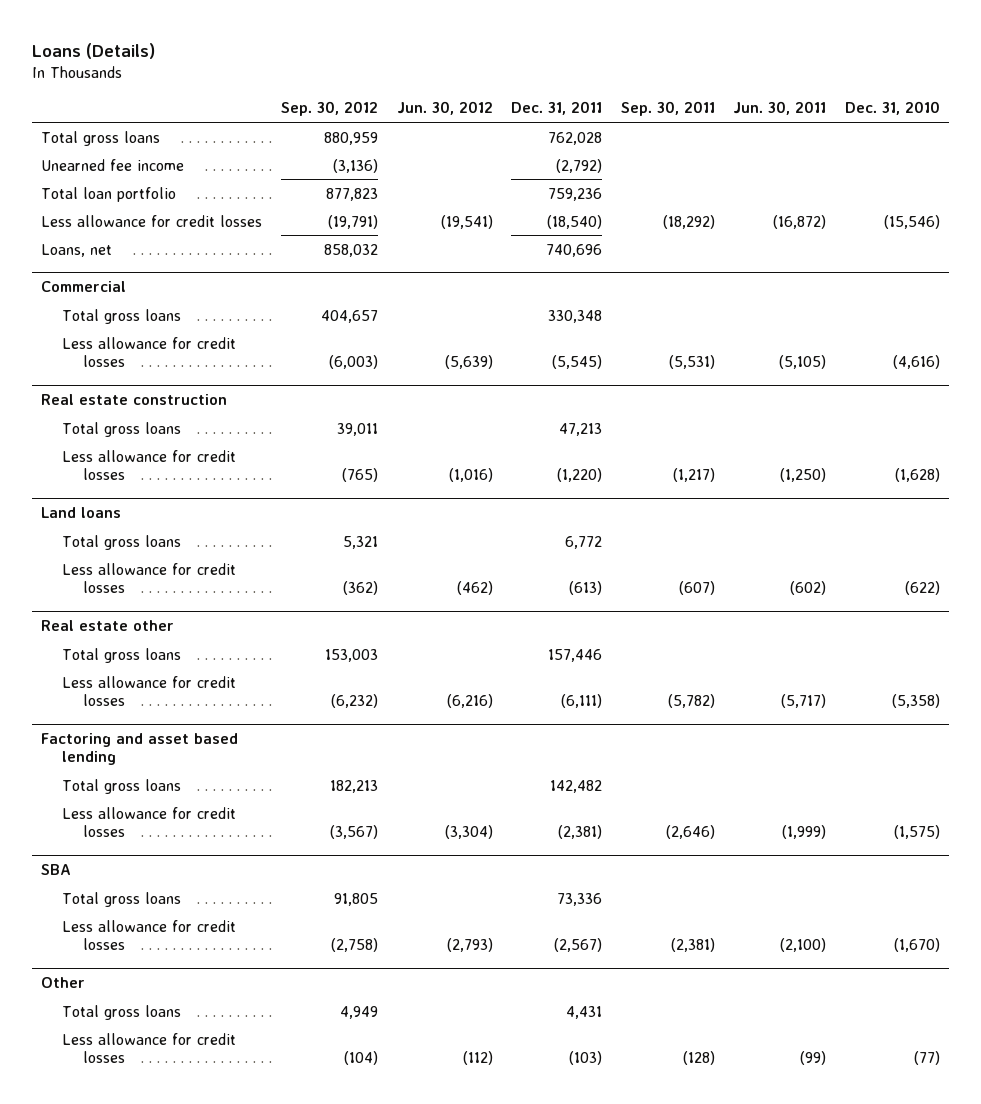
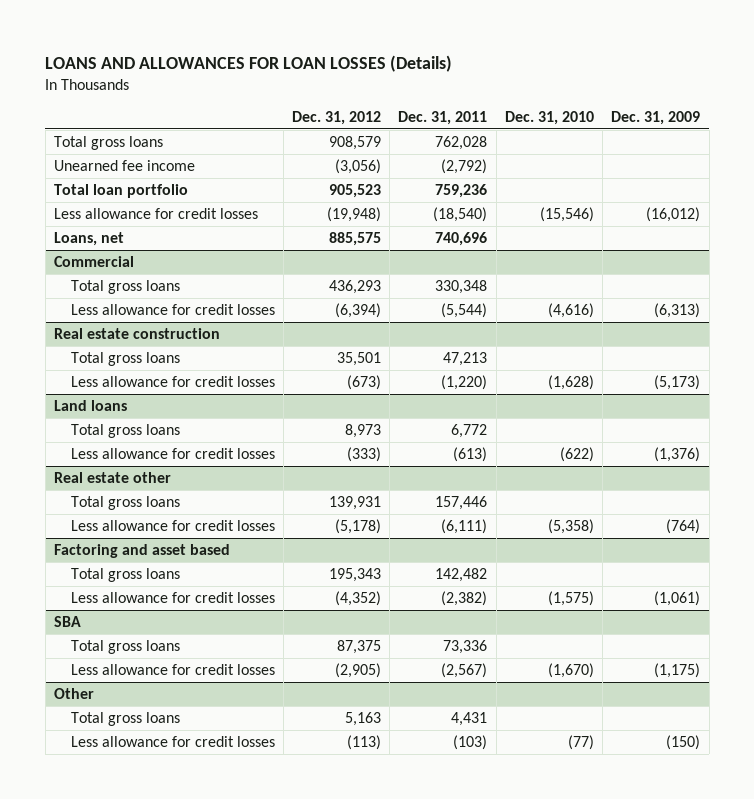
- Loans (Details)
+ LOANS AND ALLOWANCES FOR LOAN LOSSES (Details)
- | Sep. 30, 2012 | Jun. 30, 2012 | Dec. 31, 2011 | Sep. 30, 2011 | Jun. 30, 2011 | Dec. 31, 2010
+ | Dec. 31, 2012 | Dec. 31, 2011 | Dec. 31, 2010 | Dec. 31, 2009
@ Commercial
- Less allowance for credit losses | (6,003) | (5,639) | (5,545) | (5,531) | (5,105) | (4,616)
+ Less allowance for credit losses | (6,394) | (5,544) | (4,616) | (6,313)
- Factoring and asset based lending
+ Factoring and asset based
- Less allowance for credit losses | (3,567) | (3,304) | (2,381) | (2,646) | (1,999) | (1,575)
+ Less allowance for credit losses | (4,352) | (2,382) | (1,575) | (1,061)

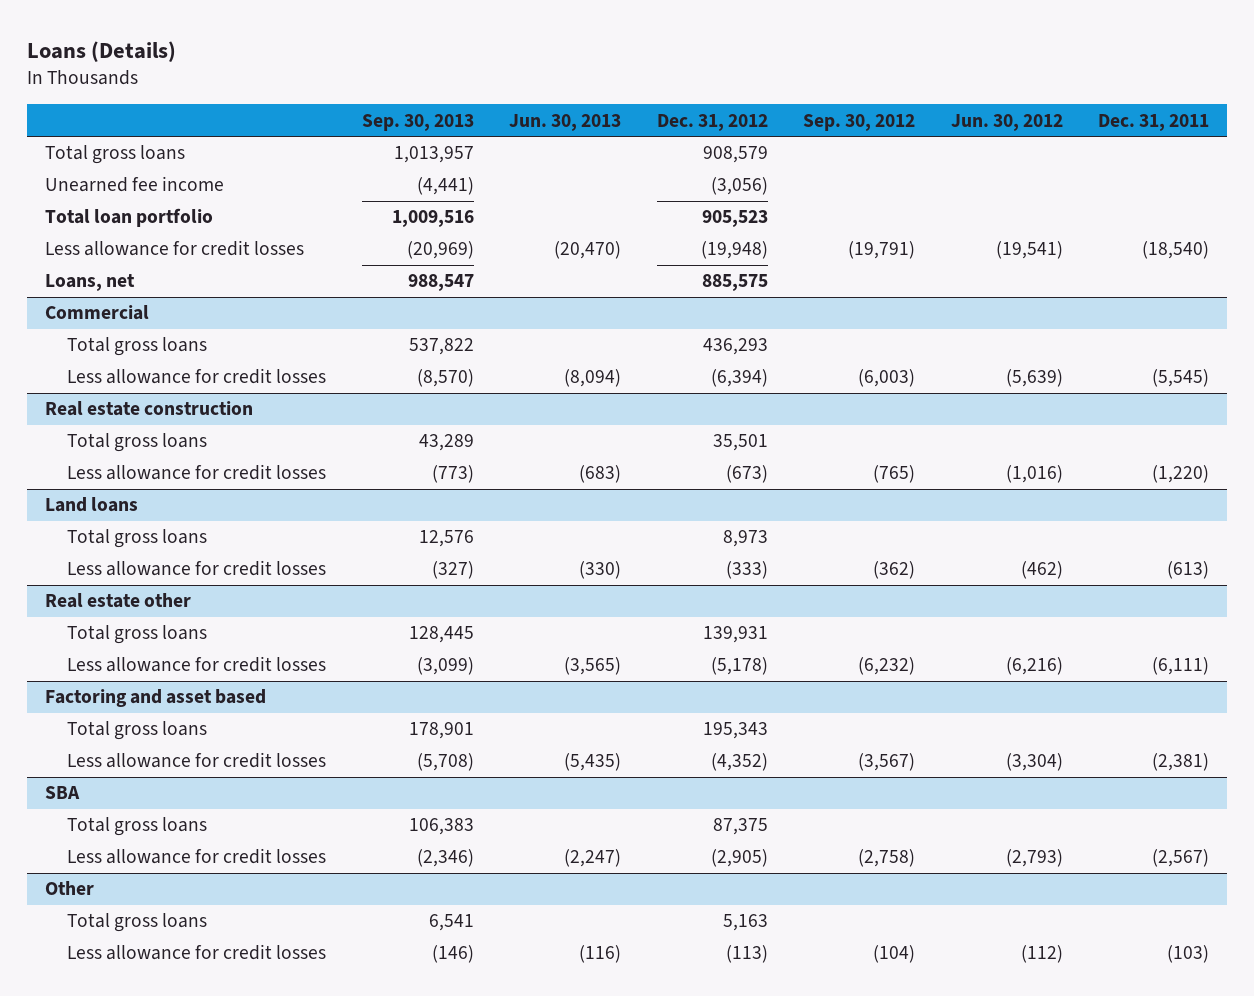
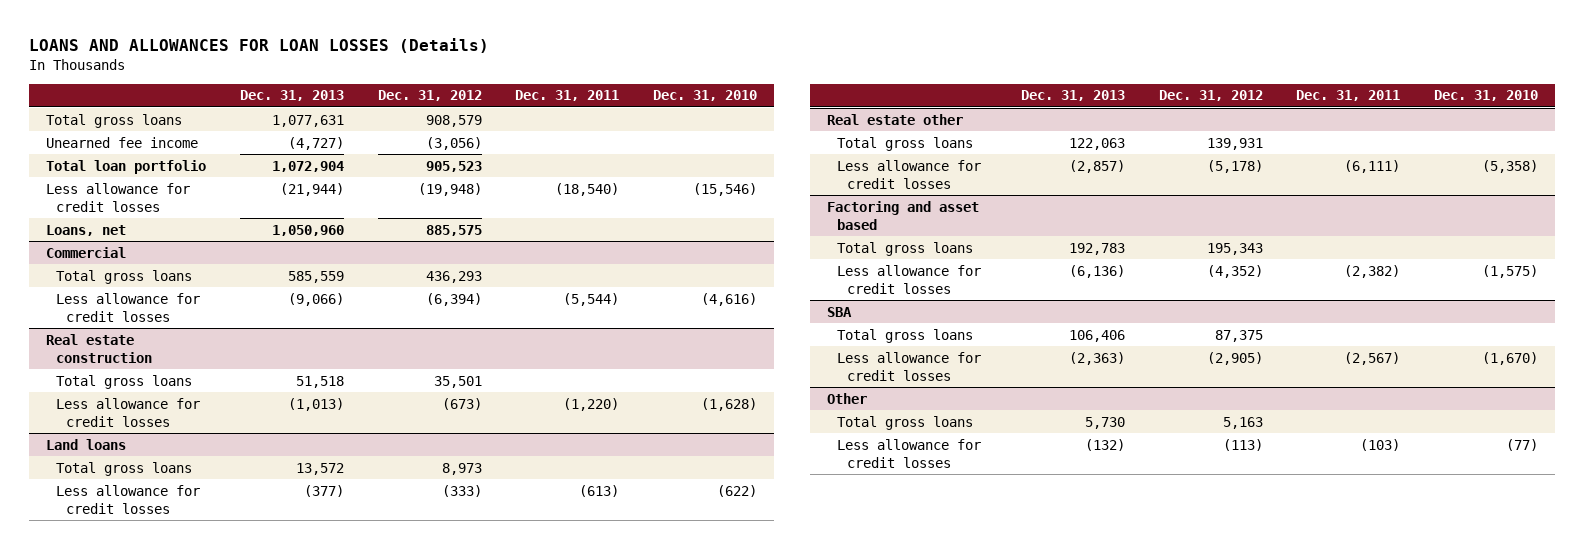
- Loans (Details)
+ LOANS AND ALLOWANCES FOR LOAN LOSSES (Details)
- | Sep. 30, 2013 | Jun. 30, 2013 | Dec. 31, 2012 | Sep. 30, 2012 | Jun. 30, 2012 | Dec. 31, 2011
+ | Dec. 31, 2013 | Dec. 31, 2012 | Dec. 31, 2011 | Dec. 31, 2010
@ Commercial
- Less allowance for credit losses | (8,570) | (8,094) | (6,394) | (6,003) | (5,639) | (5,545)
+ Less allowance for credit losses | (9,066) | (6,394) | (5,544) | (4,616)
@ Factoring and asset based
- Less allowance for credit losses | (5,708) | (5,435) | (4,352) | (3,567) | (3,304) | (2,381)
+ Less allowance for credit losses | (6,136) | (4,352) | (2,382) | (1,575)

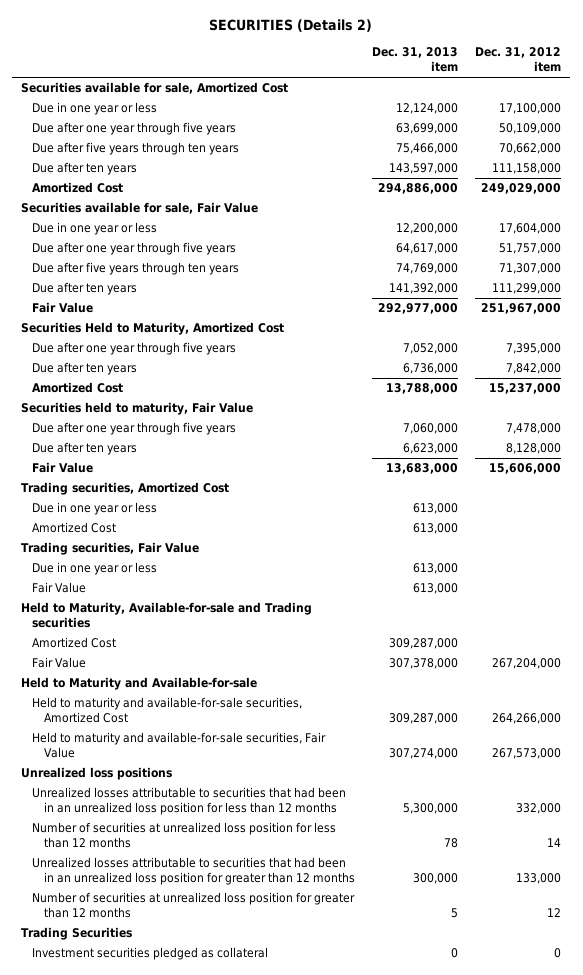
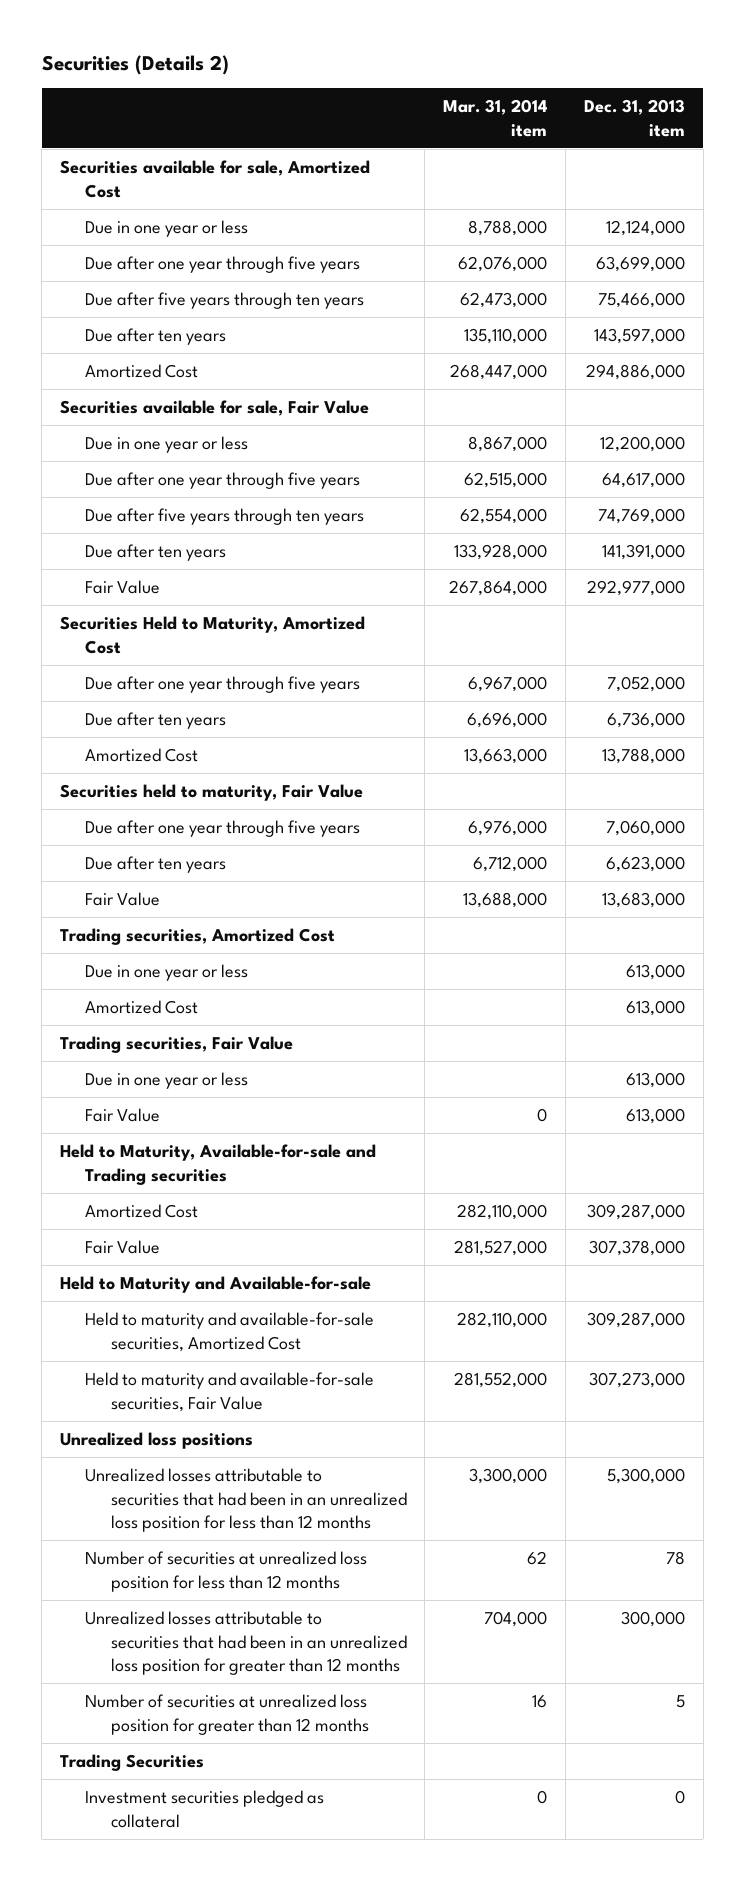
- SECURITIES (Details 2)
+ Securities (Details 2)
- | Dec. 31, 2013 item | Dec. 31, 2012 item
+ | Mar. 31, 2014 item | Dec. 31, 2013 item
- Due after ten years | 141,392,000 | 111,299,000
+ Due after ten years | 133,928,000 | 141,391,000
- Held to maturity and available-for-sale securities, Fair Value | 307,274,000 | 267,573,000
+ Held to maturity and available-for-sale securities, Fair Value | 281,552,000 | 307,273,000

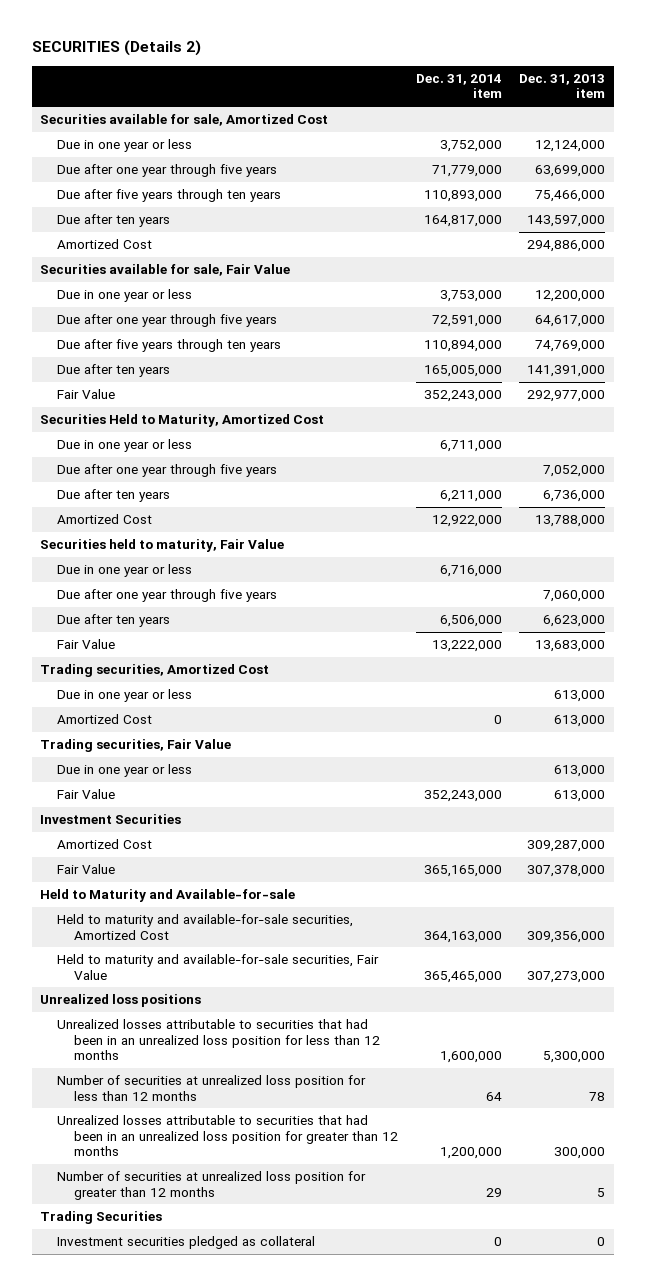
- Securities (Details 2)
+ SECURITIES (Details 2)
- | Mar. 31, 2014 item | Dec. 31, 2013 item
+ | Dec. 31, 2014 item | Dec. 31, 2013 item
+ Due in one year or less | 6,711,000 |
+ Due in one year or less | 6,716,000 |
- Held to Maturity, Available-for-sale and Trading securities
+ Investment Securities
- Held to maturity and available-for-sale securities, Amortized Cost | 282,110,000 | 309,287,000
+ Held to maturity and available-for-sale securities, Amortized Cost | 364,163,000 | 309,356,000

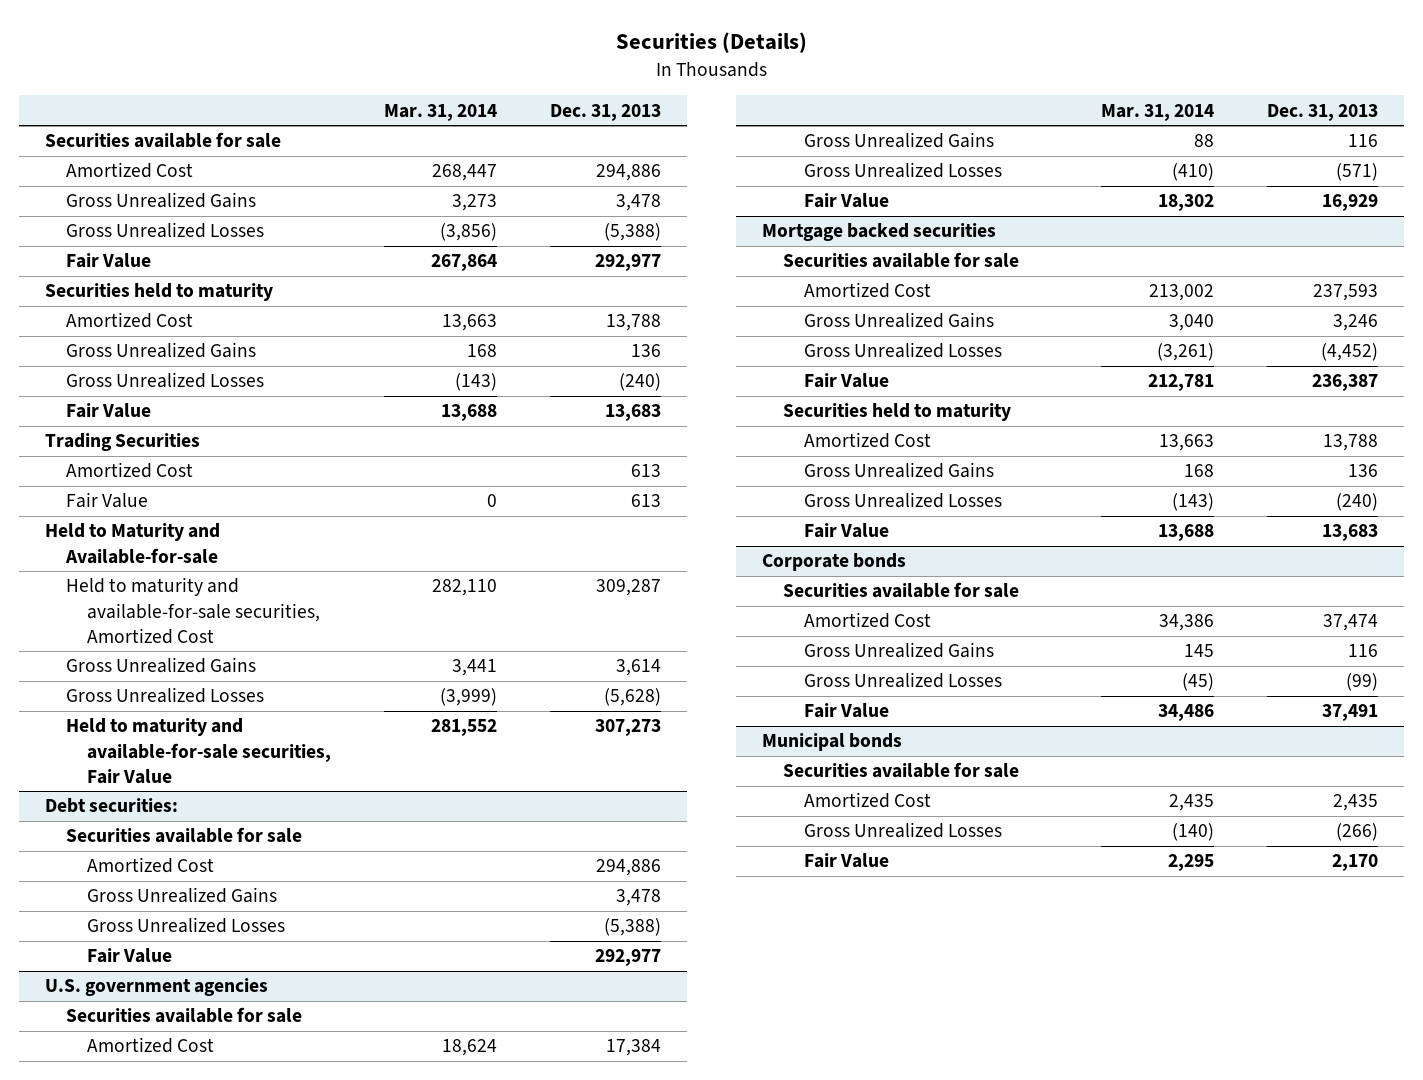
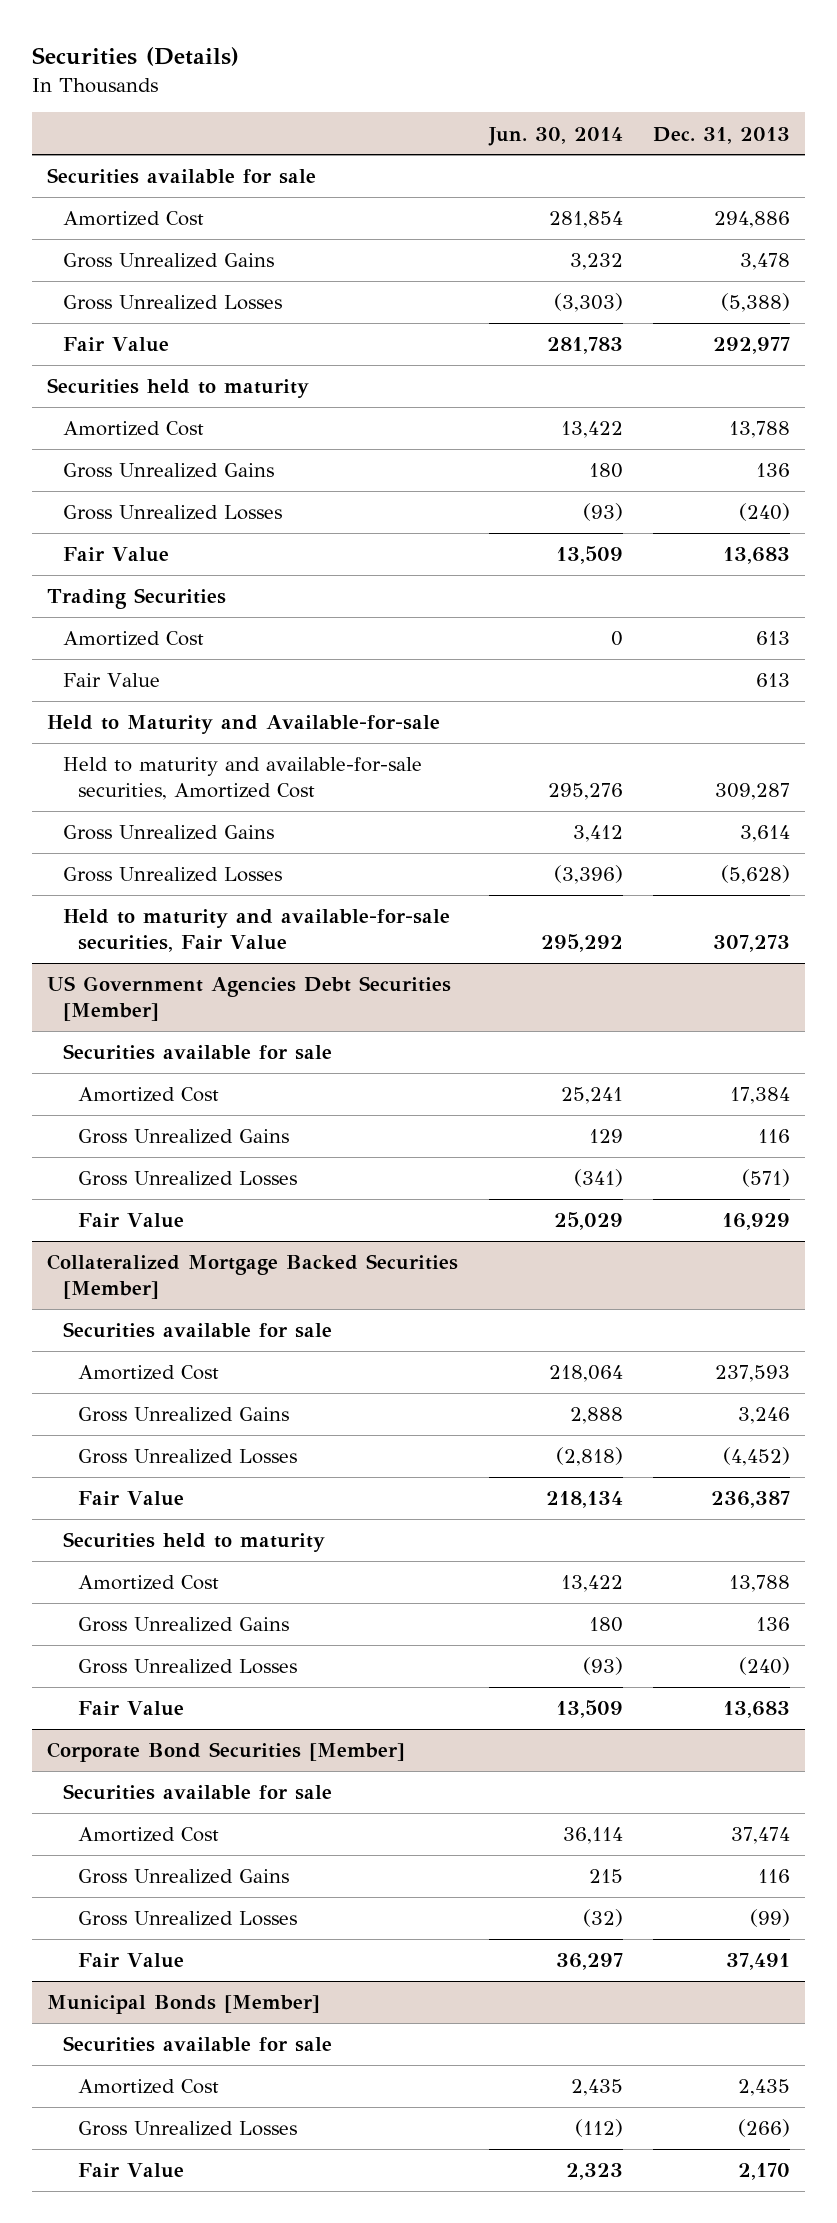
- | Mar. 31, 2014 | Dec. 31, 2013
+ | Jun. 30, 2014 | Dec. 31, 2013
- Debt securities:
- Securities available for sale
- Amortized Cost | | 294,886
- Gross Unrealized Gains | | 3,478
- Gross Unrealized Losses | | (5,388)
- Fair Value | | 292,977
- U.S. government agencies
+ US Government Agencies Debt Securities [Member]
- Mortgage backed securities
+ Collateralized Mortgage Backed Securities [Member]
- Corporate bonds
+ Corporate Bond Securities [Member]
- Municipal bonds
+ Municipal Bonds [Member]

